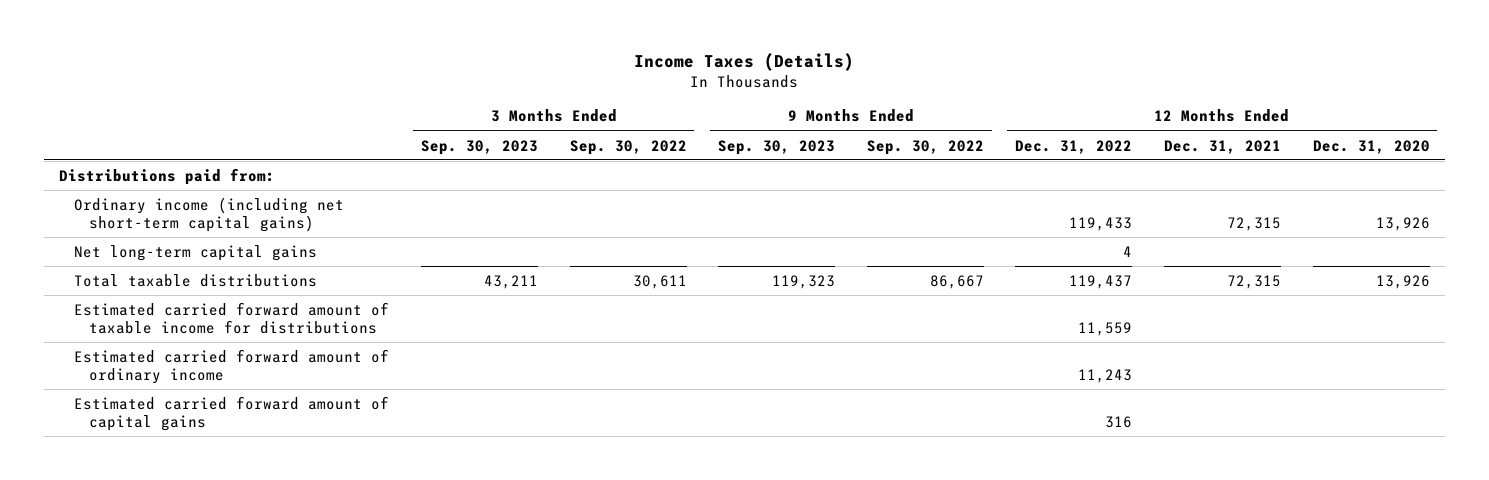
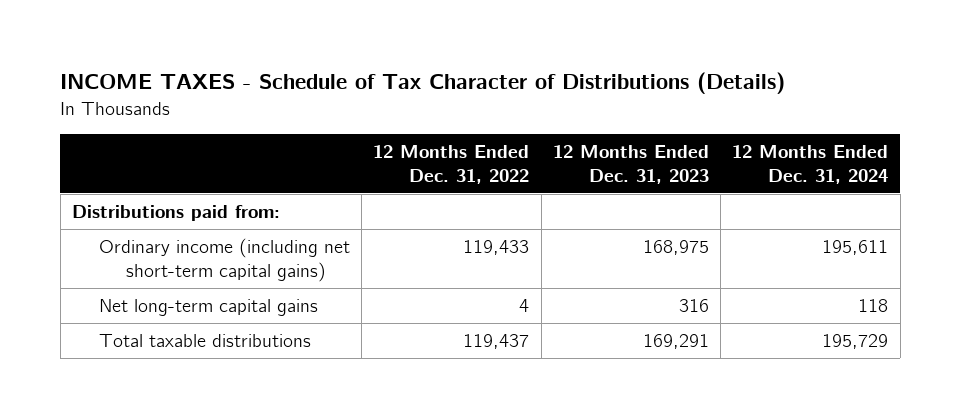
- Income Taxes (Details)
+ INCOME TAXES - Schedule of Tax Character of Distributions (Details)
- | 3 Months Ended Sep. 30, 2023 | 3 Months Ended Sep. 30, 2022 | 9 Months Ended Sep. 30, 2023 | 9 Months Ended Sep. 30, 2022 | 12 Months Ended Dec. 31, 2022 | 12 Months Ended Dec. 31, 2021 | 12 Months Ended Dec. 31, 2020
+ | 12 Months Ended Dec. 31, 2022 | 12 Months Ended Dec. 31, 2023 | 12 Months Ended Dec. 31, 2024
- Estimated carried forward amount of taxable income for distributions | | | | | 11,559 | |
- Estimated carried forward amount of ordinary income | | | | | 11,243 | |
- Estimated carried forward amount of capital gains | | | | | 316 | |

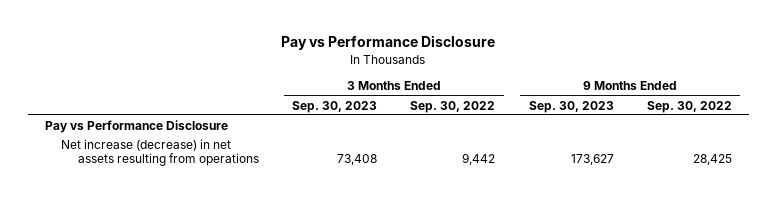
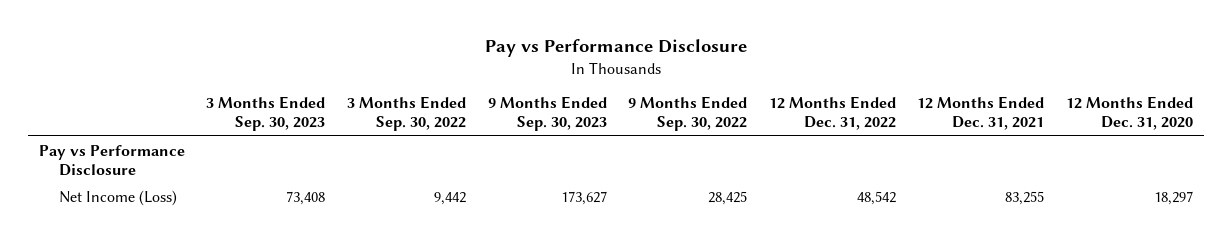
- | 3 Months Ended Sep. 30, 2023 | 3 Months Ended Sep. 30, 2022 | 9 Months Ended Sep. 30, 2023 | 9 Months Ended Sep. 30, 2022
+ | 3 Months Ended Sep. 30, 2023 | 3 Months Ended Sep. 30, 2022 | 9 Months Ended Sep. 30, 2023 | 9 Months Ended Sep. 30, 2022 | 12 Months Ended Dec. 31, 2022 | 12 Months Ended Dec. 31, 2021 | 12 Months Ended Dec. 31, 2020
- Net increase (decrease) in net assets resulting from operations | 73,408 | 9,442 | 173,627 | 28,425
+ Net Income (Loss) | 73,408 | 9,442 | 173,627 | 28,425 | 48,542 | 83,255 | 18,297

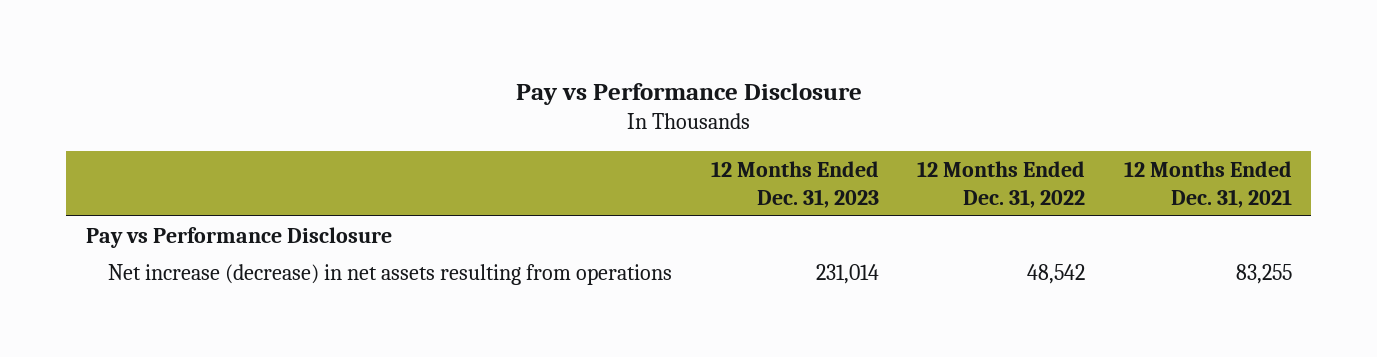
- | 3 Months Ended Sep. 30, 2023 | 3 Months Ended Sep. 30, 2022 | 9 Months Ended Sep. 30, 2023 | 9 Months Ended Sep. 30, 2022 | 12 Months Ended Dec. 31, 2022 | 12 Months Ended Dec. 31, 2021 | 12 Months Ended Dec. 31, 2020
+ | 12 Months Ended Dec. 31, 2023 | 12 Months Ended Dec. 31, 2022 | 12 Months Ended Dec. 31, 2021
- Net Income (Loss) | 73,408 | 9,442 | 173,627 | 28,425 | 48,542 | 83,255 | 18,297
+ Net increase (decrease) in net assets resulting from operations | 231,014 | 48,542 | 83,255

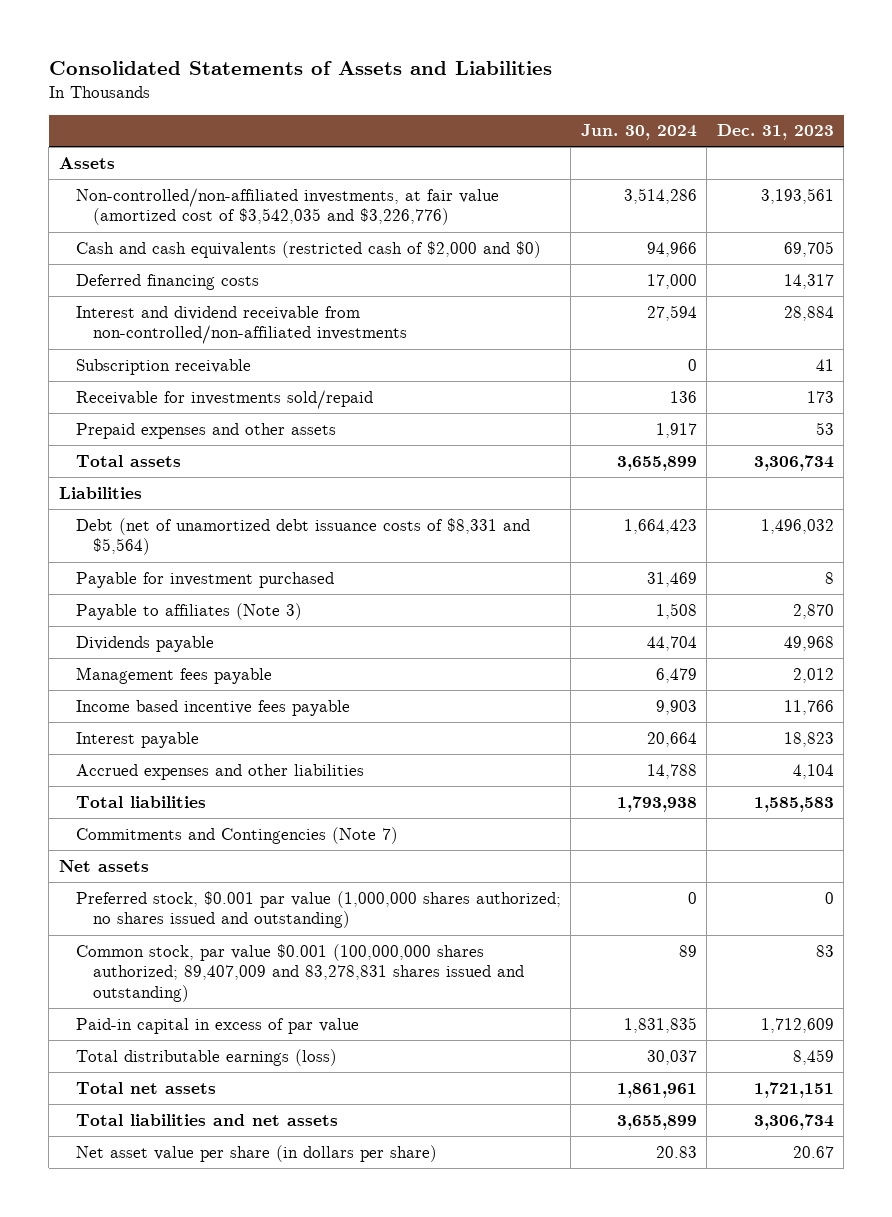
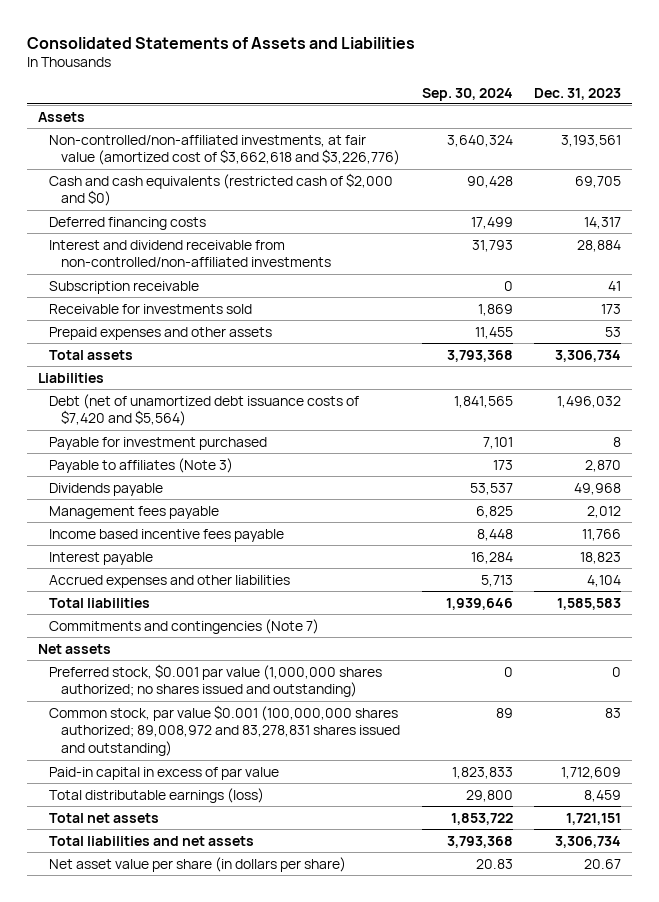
- | Jun. 30, 2024 | Dec. 31, 2023
+ | Sep. 30, 2024 | Dec. 31, 2023
- Non-controlled/non-affiliated investments, at fair value (amortized cost of $3,542,035 and $3,226,776) | 3,514,286 | 3,193,561
+ Non-controlled/non-affiliated investments, at fair value (amortized cost of $3,662,618 and $3,226,776) | 3,640,324 | 3,193,561
- Receivable for investments sold/repaid | 136 | 173
+ Receivable for investments sold | 1,869 | 173
- Debt (net of unamortized debt issuance costs of $8,331 and $5,564) | 1,664,423 | 1,496,032
+ Debt (net of unamortized debt issuance costs of $7,420 and $5,564) | 1,841,565 | 1,496,032
- Commitments and Contingencies (Note 7)
+ Commitments and contingencies (Note 7)
- Common stock, par value $0.001 (100,000,000 shares authorized; 89,407,009 and 83,278,831 shares issued and outstanding) | 89 | 83
+ Common stock, par value $0.001 (100,000,000 shares authorized; 89,008,972 and 83,278,831 shares issued and outstanding) | 89 | 83

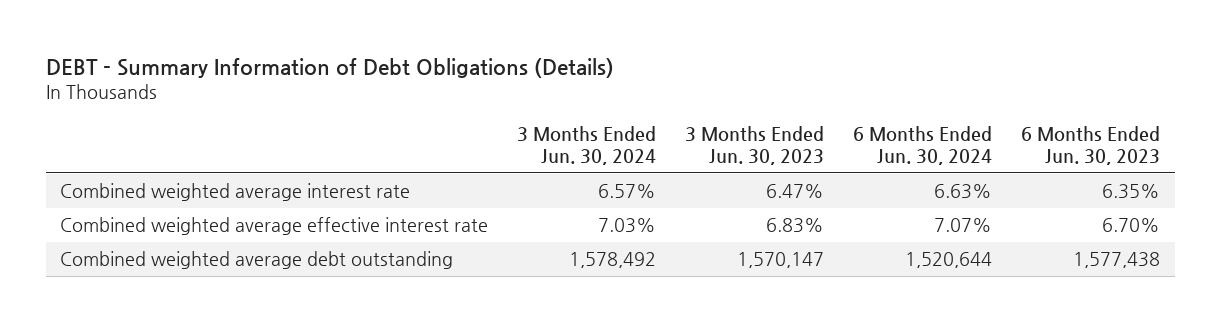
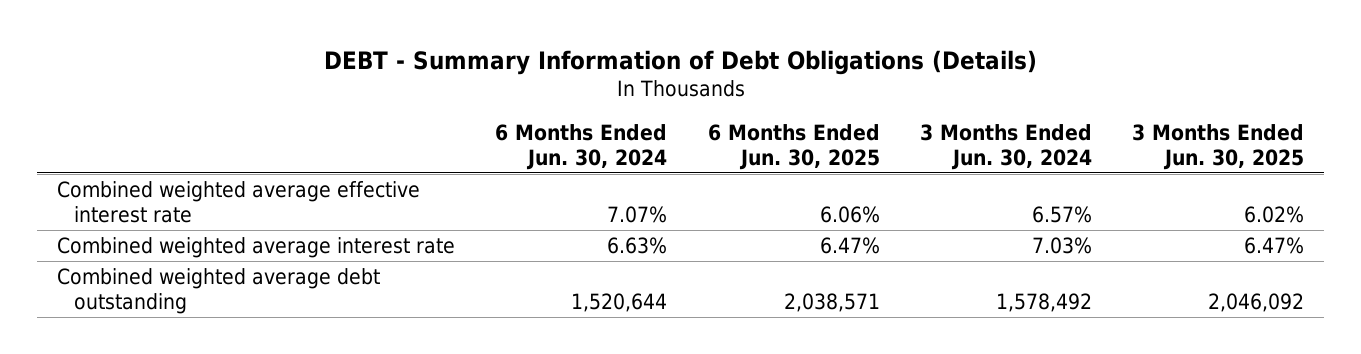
- | 3 Months Ended Jun. 30, 2024 | 3 Months Ended Jun. 30, 2023 | 6 Months Ended Jun. 30, 2024 | 6 Months Ended Jun. 30, 2023
+ | 6 Months Ended Jun. 30, 2024 | 6 Months Ended Jun. 30, 2025 | 3 Months Ended Jun. 30, 2024 | 3 Months Ended Jun. 30, 2025
- Combined weighted average interest rate | 6.57% | 6.47% | 6.63% | 6.35%
- Combined weighted average effective interest rate | 7.03% | 6.83% | 7.07% | 6.70%
+ Combined weighted average effective interest rate | 7.07% | 6.06% | 6.57% | 6.02%
+ Combined weighted average interest rate | 6.63% | 6.47% | 7.03% | 6.47%

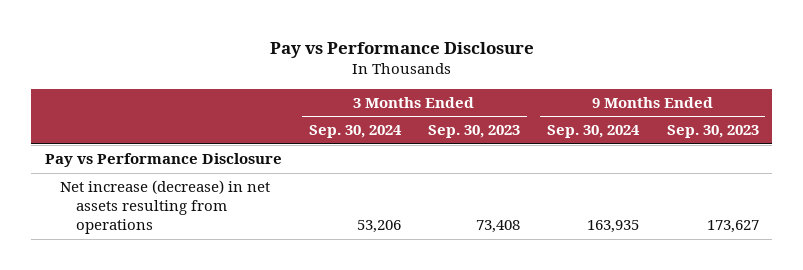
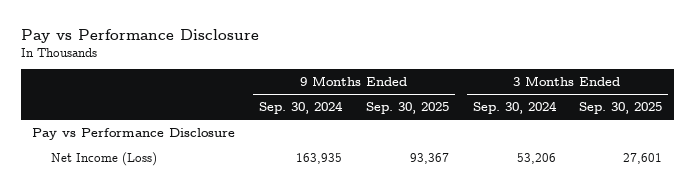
- | 3 Months Ended Sep. 30, 2024 | 3 Months Ended Sep. 30, 2023 | 9 Months Ended Sep. 30, 2024 | 9 Months Ended Sep. 30, 2023
+ | 9 Months Ended Sep. 30, 2024 | 9 Months Ended Sep. 30, 2025 | 3 Months Ended Sep. 30, 2024 | 3 Months Ended Sep. 30, 2025
- Net increase (decrease) in net assets resulting from operations | 53,206 | 73,408 | 163,935 | 173,627
+ Net Income (Loss) | 163,935 | 93,367 | 53,206 | 27,601

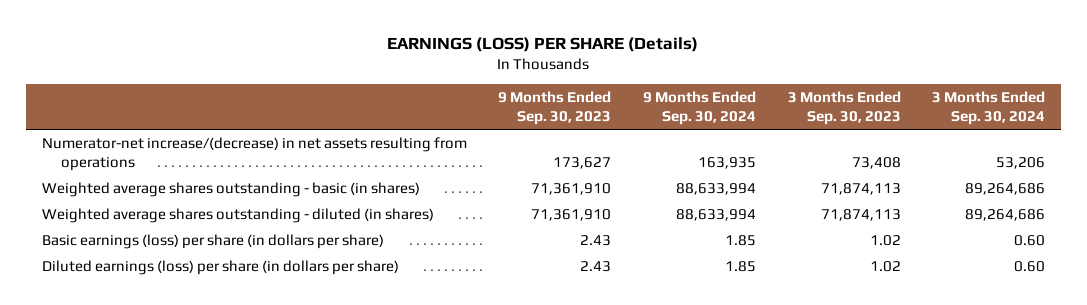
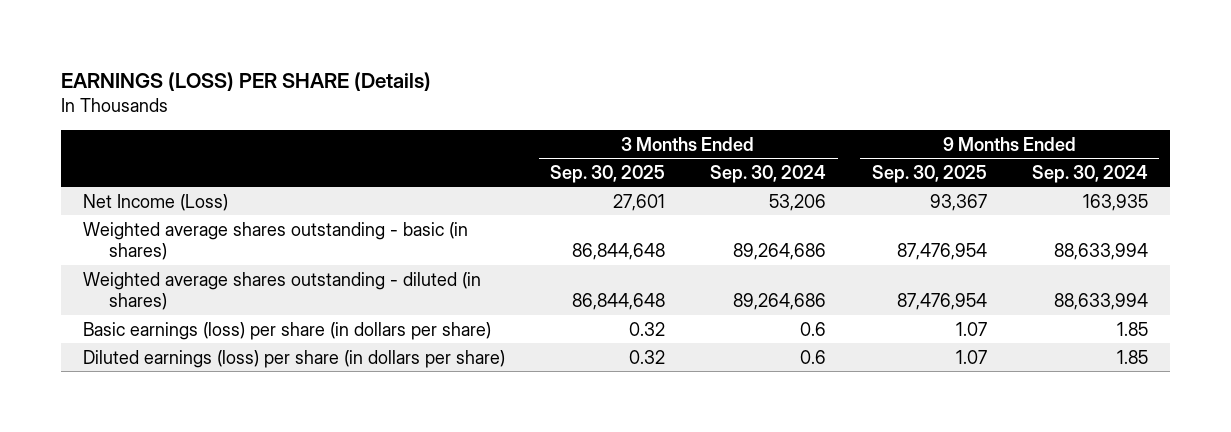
- | 9 Months Ended Sep. 30, 2023 | 9 Months Ended Sep. 30, 2024 | 3 Months Ended Sep. 30, 2023 | 3 Months Ended Sep. 30, 2024
+ | 3 Months Ended Sep. 30, 2025 | 3 Months Ended Sep. 30, 2024 | 9 Months Ended Sep. 30, 2025 | 9 Months Ended Sep. 30, 2024
- Numerator-net increase/(decrease) in net assets resulting from operations | 173,627 | 163,935 | 73,408 | 53,206
+ Net Income (Loss) | 27,601 | 53,206 | 93,367 | 163,935
- Basic earnings (loss) per share (in dollars per share) | 2.43 | 1.85 | 1.02 | 0.60
- Diluted earnings (loss) per share (in dollars per share) | 2.43 | 1.85 | 1.02 | 0.60
+ Basic earnings (loss) per share (in dollars per share) | 0.32 | 0.6 | 1.07 | 1.85
+ Diluted earnings (loss) per share (in dollars per share) | 0.32 | 0.6 | 1.07 | 1.85

